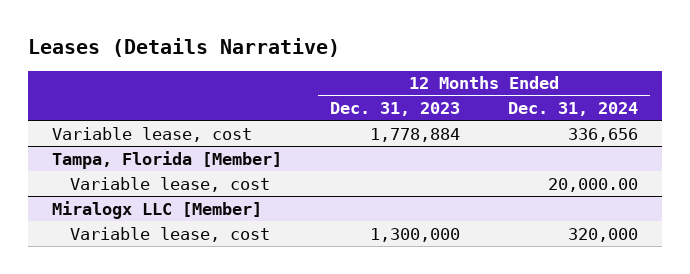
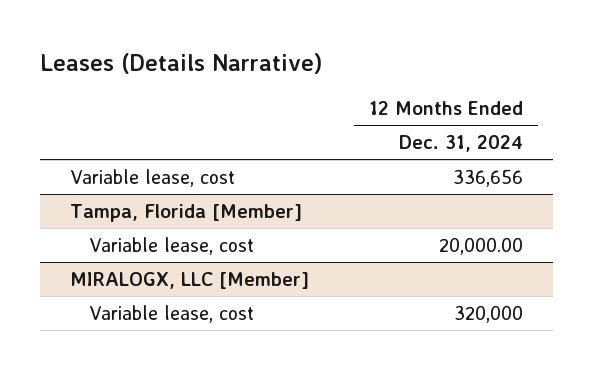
- | 12 Months Ended Dec. 31, 2023 | 12 Months Ended Dec. 31, 2024
+ | 12 Months Ended Dec. 31, 2024
- Miralogx LLC [Member]
+ MIRALOGX, LLC [Member]

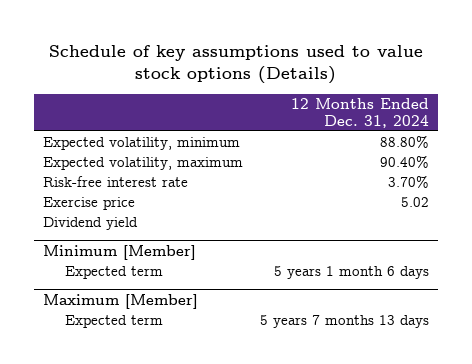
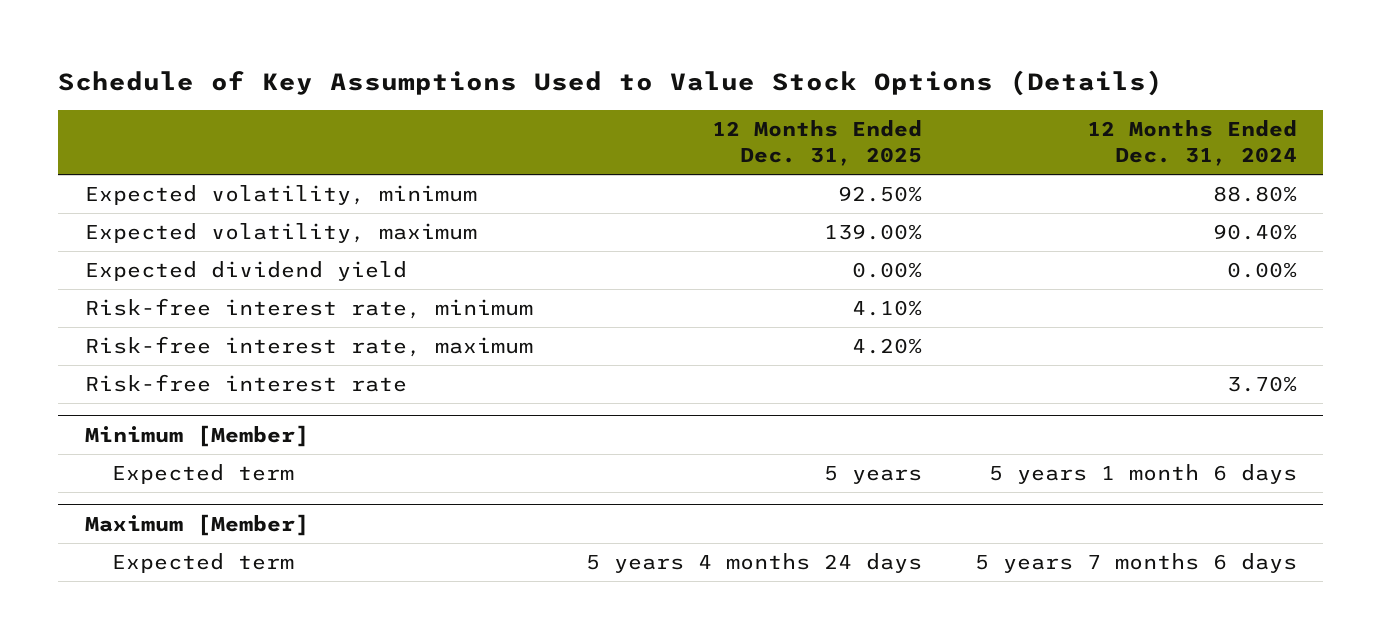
- Schedule of key assumptions used to value stock options (Details)
+ Schedule of Key Assumptions Used to Value Stock Options (Details)
- | 12 Months Ended Dec. 31, 2024
+ | 12 Months Ended Dec. 31, 2025 | 12 Months Ended Dec. 31, 2024
+ Expected dividend yield | 0.00% | 0.00%
+ Risk-free interest rate, minimum | 4.10% |
+ Risk-free interest rate, maximum | 4.20% |
- Exercise price | 5.02
- Dividend yield
@ Maximum [Member]
- Expected term | 5 years 7 months 13 days
+ Expected term | 5 years 4 months 24 days | 5 years 7 months 6 days

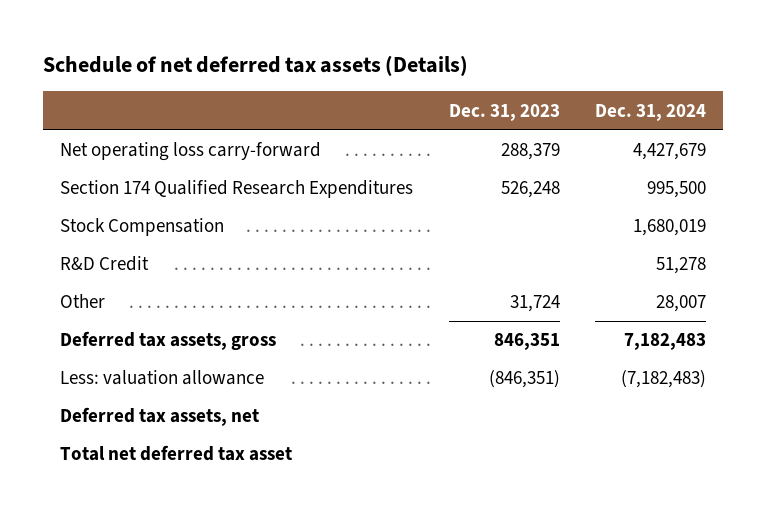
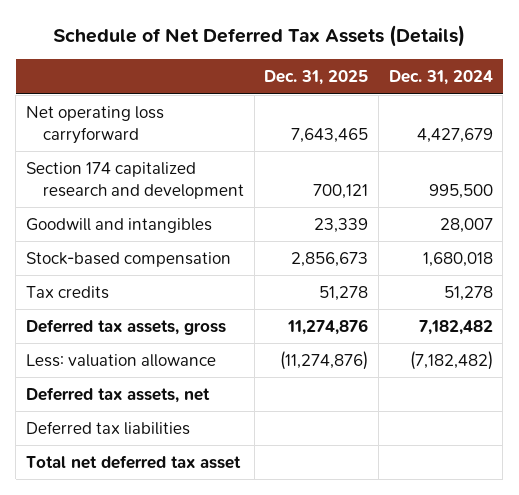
- Schedule of net deferred tax assets (Details)
+ Schedule of Net Deferred Tax Assets (Details)
- | Dec. 31, 2023 | Dec. 31, 2024
+ | Dec. 31, 2025 | Dec. 31, 2024
- Net operating loss carry-forward | 288,379 | 4,427,679
- Section 174 Qualified Research Expenditures | 526,248 | 995,500
- Stock Compensation | | 1,680,019
- R&D Credit | | 51,278
- Other | 31,724 | 28,007
- Deferred tax assets, gross | 846,351 | 7,182,483
- Less: valuation allowance | (846,351) | (7,182,483)
+ Net operating loss carryforward | 7,643,465 | 4,427,679
+ Section 174 capitalized research and development | 700,121 | 995,500
+ Goodwill and intangibles | 23,339 | 28,007
+ Stock-based compensation | 2,856,673 | 1,680,018
+ Tax credits | 51,278 | 51,278
+ Deferred tax assets, gross | 11,274,876 | 7,182,482
+ Less: valuation allowance | (11,274,876) | (7,182,482)
+ Deferred tax liabilities

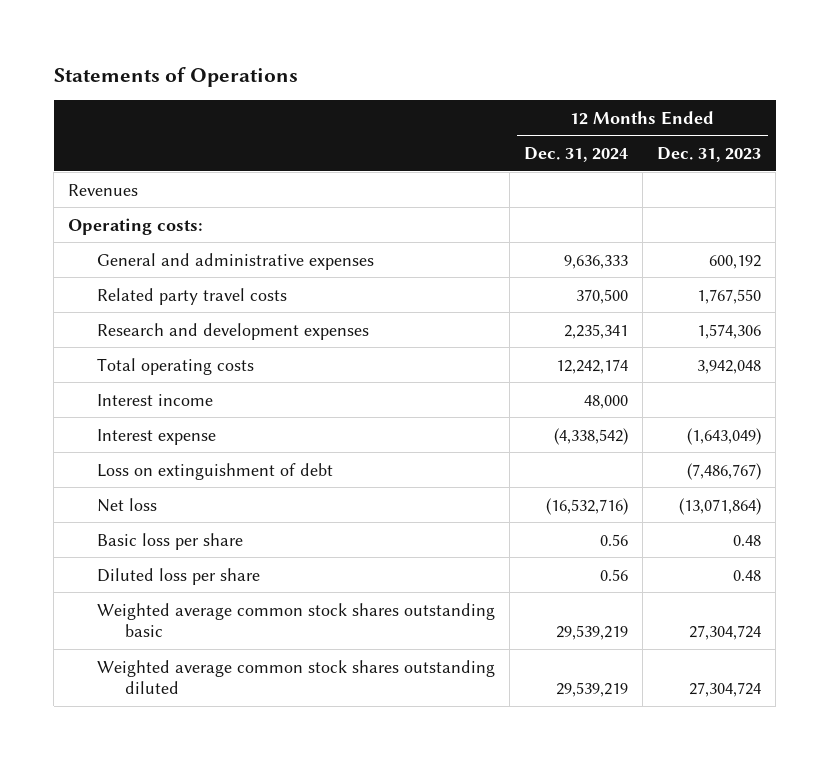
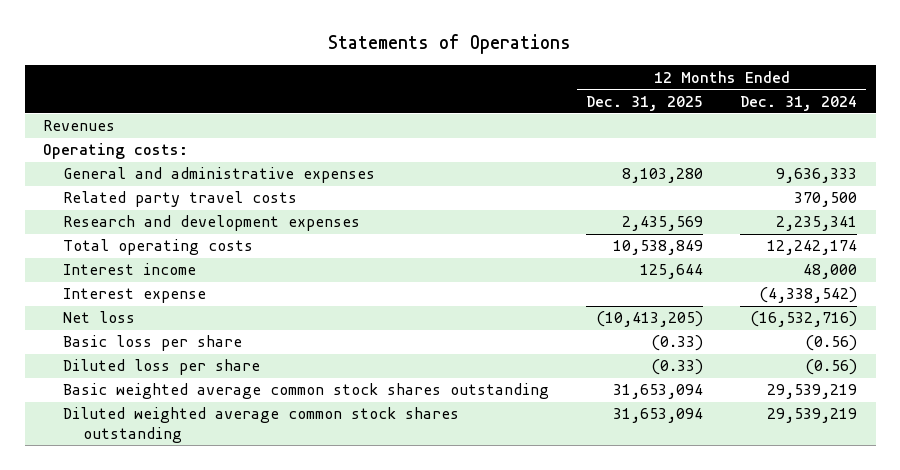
- | 12 Months Ended Dec. 31, 2024 | 12 Months Ended Dec. 31, 2023
+ | 12 Months Ended Dec. 31, 2025 | 12 Months Ended Dec. 31, 2024
- Loss on extinguishment of debt | | (7,486,767)
- Basic loss per share | 0.56 | 0.48
- Diluted loss per share | 0.56 | 0.48
- Weighted average common stock shares outstanding basic | 29,539,219 | 27,304,724
- Weighted average common stock shares outstanding diluted | 29,539,219 | 27,304,724
+ Basic loss per share | (0.33) | (0.56)
+ Diluted loss per share | (0.33) | (0.56)
+ Basic weighted average common stock shares outstanding | 31,653,094 | 29,539,219
+ Diluted weighted average common stock shares outstanding | 31,653,094 | 29,539,219

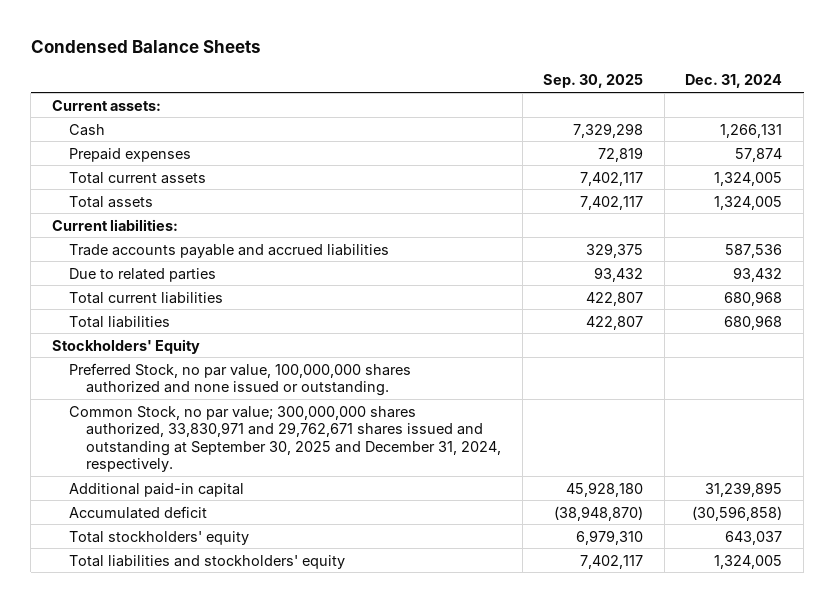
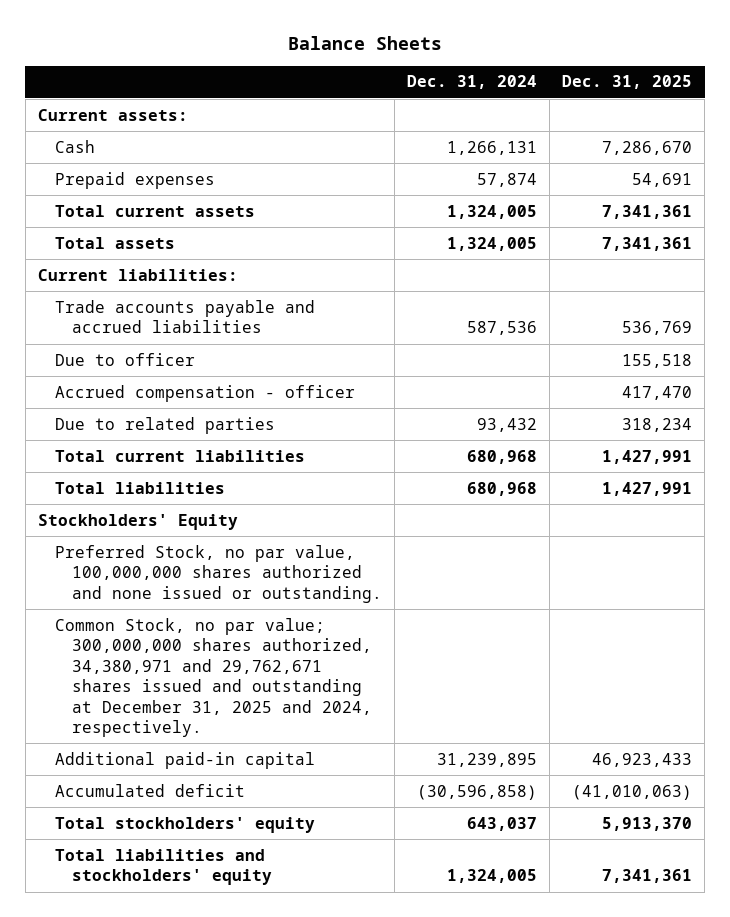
- Condensed Balance Sheets
+ Balance Sheets
- | Sep. 30, 2025 | Dec. 31, 2024
+ | Dec. 31, 2024 | Dec. 31, 2025
+ Due to officer | | 155,518
+ Accrued compensation - officer | | 417,470
- Common Stock, no par value; 300,000,000 shares authorized, 33,830,971 and 29,762,671 shares issued and outstanding at September 30, 2025 and December 31, 2024, respectively.
+ Common Stock, no par value; 300,000,000 shares authorized, 34,380,971 and 29,762,671 shares issued and outstanding at December 31, 2025 and 2024, respectively.

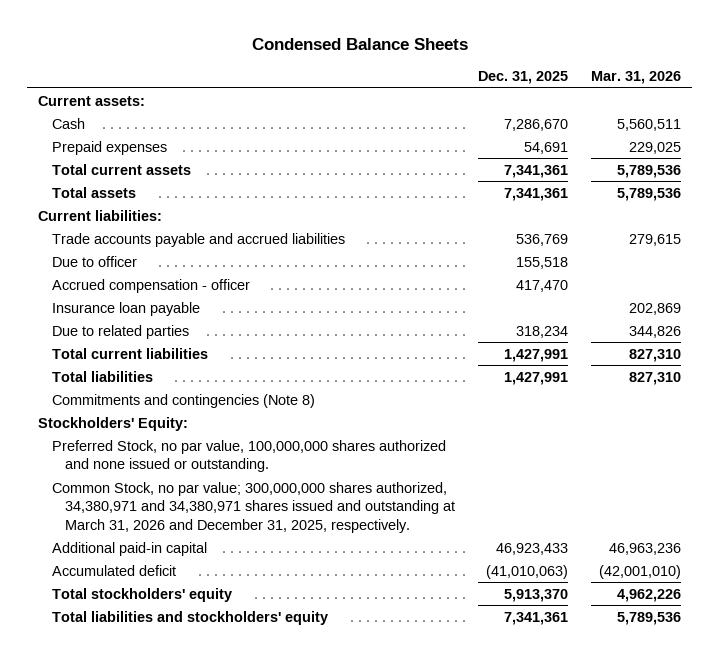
- Balance Sheets
+ Condensed Balance Sheets
- | Dec. 31, 2024 | Dec. 31, 2025
+ | Dec. 31, 2025 | Mar. 31, 2026
+ Insurance loan payable | | 202,869
- Stockholders' Equity
+ Commitments and contingencies (Note 8)
+ Stockholders' Equity:
- Common Stock, no par value; 300,000,000 shares authorized, 34,380,971 and 29,762,671 shares issued and outstanding at December 31, 2025 and 2024, respectively.
+ Common Stock, no par value; 300,000,000 shares authorized, 34,380,971 and 34,380,971 shares issued and outstanding at March 31, 2026 and December 31, 2025, respectively.

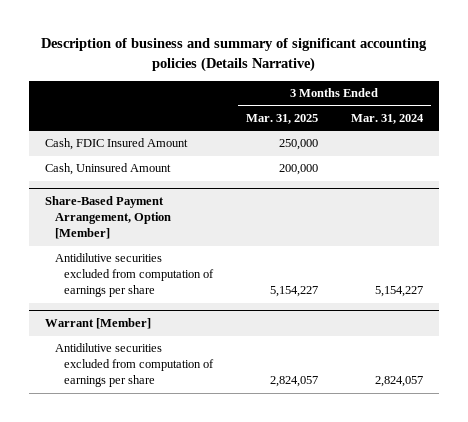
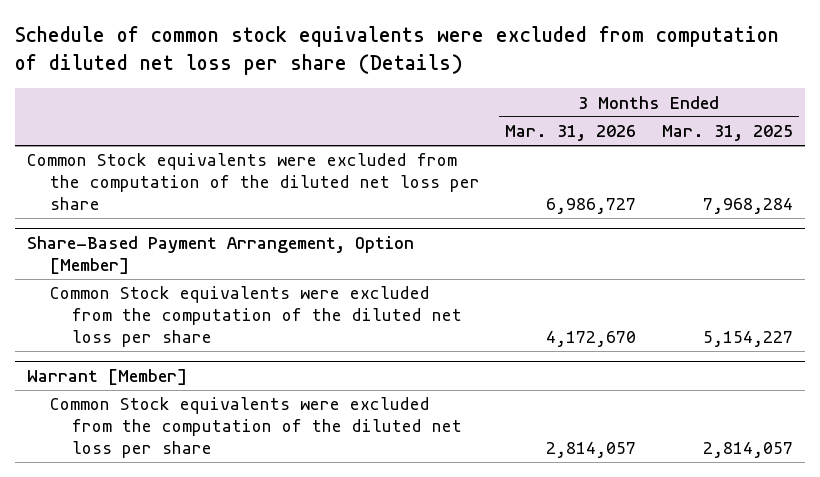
- Description of business and summary of significant accounting policies (Details Narrative)
+ Schedule of common stock equivalents were excluded from computation of diluted net loss per share (Details)
- | 3 Months Ended Mar. 31, 2025 | 3 Months Ended Mar. 31, 2024
+ | 3 Months Ended Mar. 31, 2026 | 3 Months Ended Mar. 31, 2025
- Cash, FDIC Insured Amount | 250,000 |
- Cash, Uninsured Amount | 200,000 |
+ Common Stock equivalents were excluded from the computation of the diluted net loss per share | 6,986,727 | 7,968,284
@ Share-Based Payment Arrangement, Option [Member]
- Antidilutive securities excluded from computation of earnings per share | 5,154,227 | 5,154,227
+ Common Stock equivalents were excluded from the computation of the diluted net loss per share | 4,172,670 | 5,154,227
@ Warrant [Member]
- Antidilutive securities excluded from computation of earnings per share | 2,824,057 | 2,824,057
+ Common Stock equivalents were excluded from the computation of the diluted net loss per share | 2,814,057 | 2,814,057

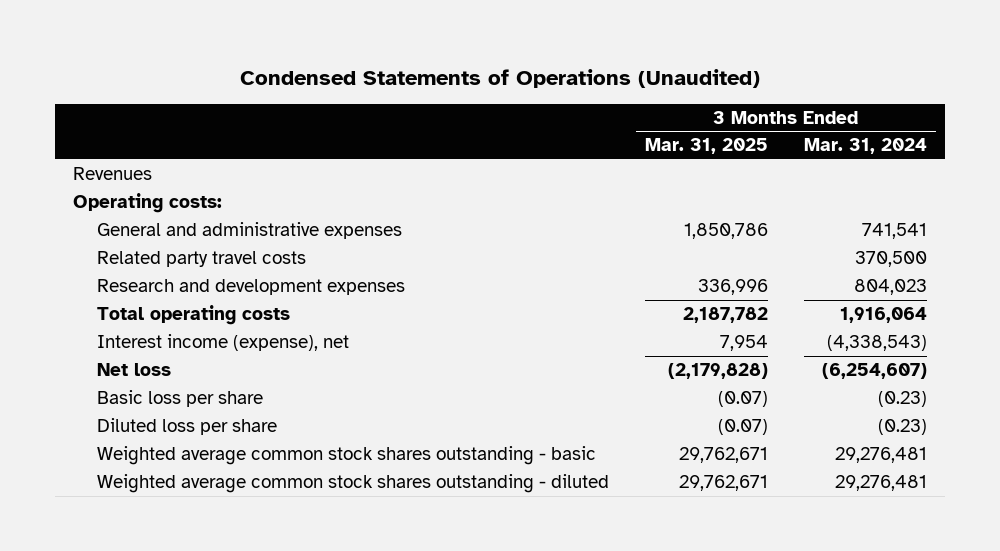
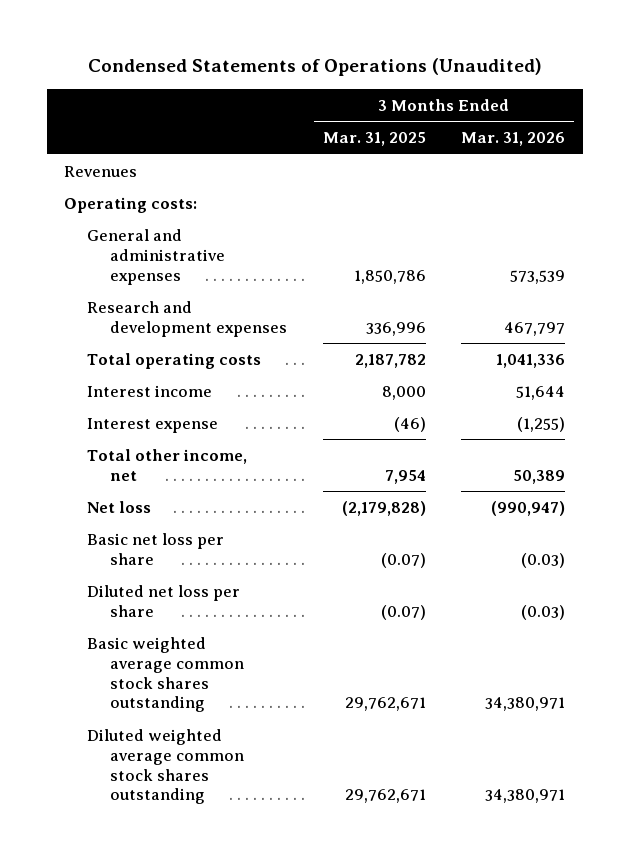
- | 3 Months Ended Mar. 31, 2025 | 3 Months Ended Mar. 31, 2024
+ | 3 Months Ended Mar. 31, 2025 | 3 Months Ended Mar. 31, 2026
- Related party travel costs | | 370,500
- Interest income (expense), net | 7,954 | (4,338,543)
+ Interest income | 8,000 | 51,644
+ Interest expense | (46) | (1,255)
+ Total other income, net | 7,954 | 50,389
- Basic loss per share | (0.07) | (0.23)
- Diluted loss per share | (0.07) | (0.23)
- Weighted average common stock shares outstanding - basic | 29,762,671 | 29,276,481
- Weighted average common stock shares outstanding - diluted | 29,762,671 | 29,276,481
+ Basic net loss per share | (0.07) | (0.03)
+ Diluted net loss per share | (0.07) | (0.03)
+ Basic weighted average common stock shares outstanding | 29,762,671 | 34,380,971
+ Diluted weighted average common stock shares outstanding | 29,762,671 | 34,380,971

